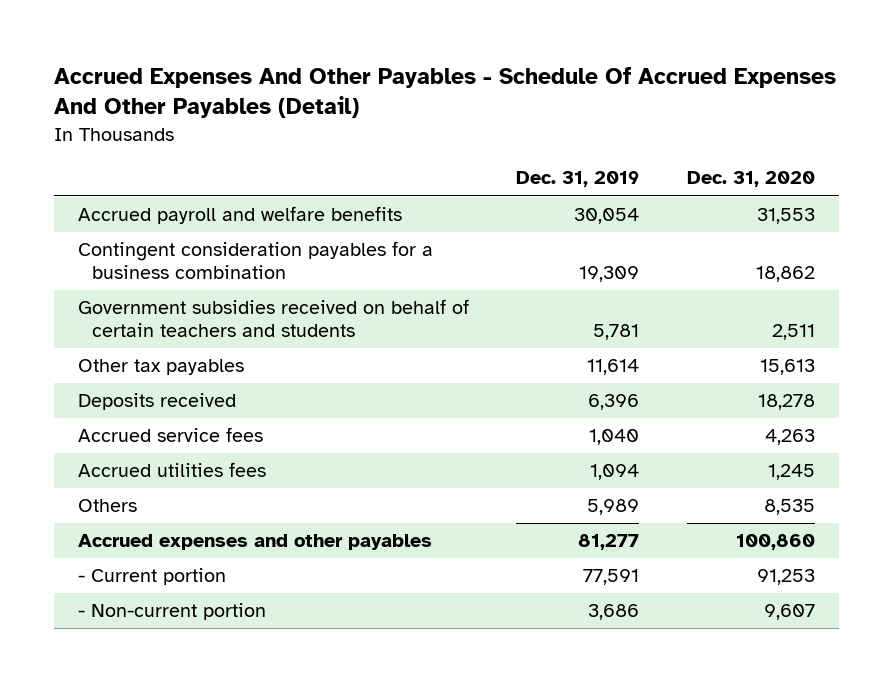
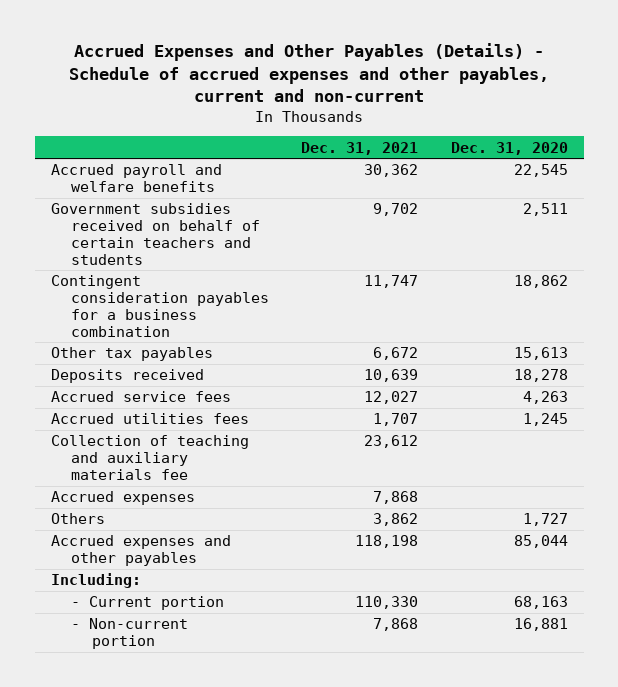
- Accrued Expenses And Other Payables - Schedule Of Accrued Expenses And Other Payables (Detail)
+ Accrued Expenses and Other Payables (Details) - Schedule of accrued expenses and other payables, current and non-current
- | Dec. 31, 2019 | Dec. 31, 2020
+ | Dec. 31, 2021 | Dec. 31, 2020
- Accrued payroll and welfare benefits | 30,054 | 31,553
+ Accrued payroll and welfare benefits | 30,362 | 22,545
moved down: Contingent consideration payables for a business combination | 11,747 | 18,862
- Others | 5,989 | 8,535
- Accrued expenses and other payables | 81,277 | 100,860
- - Current portion | 77,591 | 91,253
- - Non-current portion | 3,686 | 9,607
+ Collection of teaching and auxiliary materials fee | 23,612 |
+ Accrued expenses | 7,868 |
+ Others | 3,862 | 1,727
+ Accrued expenses and other payables | 118,198 | 85,044
+ Including:
+ - Current portion | 110,330 | 68,163
+ - Non-current portion | 7,868 | 16,881

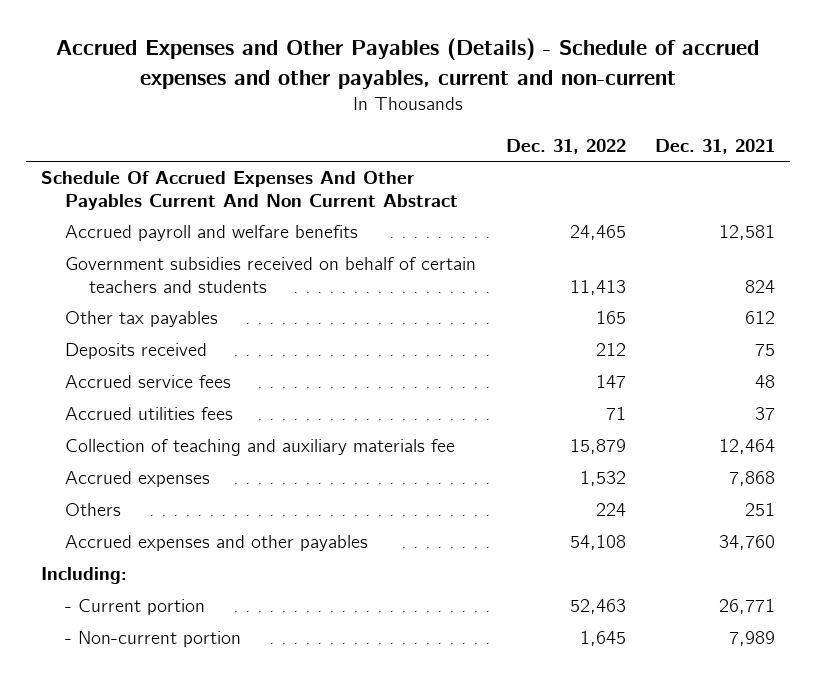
- | Dec. 31, 2021 | Dec. 31, 2020
+ | Dec. 31, 2022 | Dec. 31, 2021
- Accrued payroll and welfare benefits | 30,362 | 22,545
- Government subsidies received on behalf of certain teachers and students | 9,702 | 2,511
- Contingent consideration payables for a business combination | 11,747 | 18,862
- Other tax payables | 6,672 | 15,613
- Deposits received | 10,639 | 18,278
- Accrued service fees | 12,027 | 4,263
- Accrued utilities fees | 1,707 | 1,245
- Collection of teaching and auxiliary materials fee | 23,612 |
+ Schedule Of Accrued Expenses And Other Payables Current And Non Current Abstract
+ Accrued payroll and welfare benefits | 24,465 | 12,581
+ Government subsidies received on behalf of certain teachers and students | 11,413 | 824
+ Other tax payables | 165 | 612
+ Deposits received | 212 | 75
+ Accrued service fees | 147 | 48
+ Accrued utilities fees | 71 | 37
+ Collection of teaching and auxiliary materials fee | 15,879 | 12,464
- Others | 3,862 | 1,727
- Accrued expenses and other payables | 118,198 | 85,044
+ Others | 224 | 251
+ Accrued expenses and other payables | 54,108 | 34,760
- - Current portion | 110,330 | 68,163
- - Non-current portion | 7,868 | 16,881
+ - Current portion | 52,463 | 26,771
+ - Non-current portion | 1,645 | 7,989

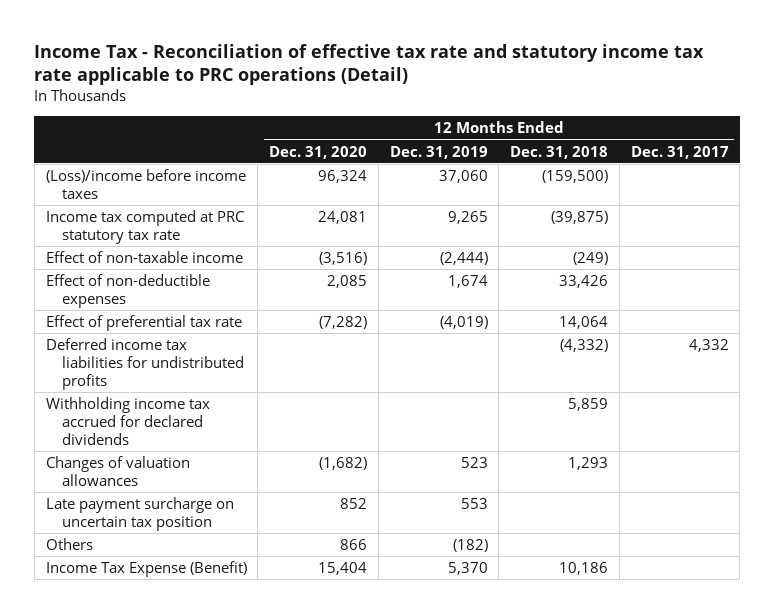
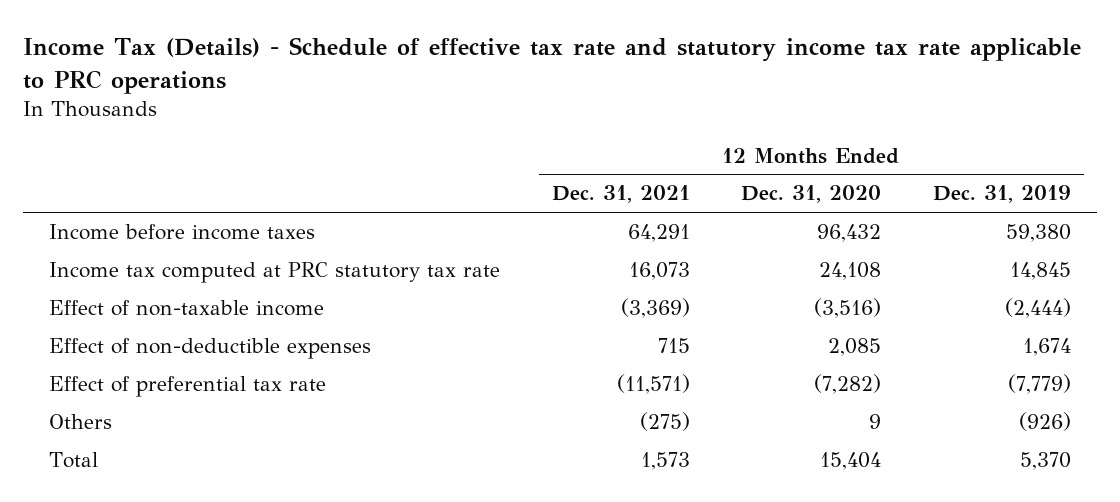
- Income Tax - Reconciliation of effective tax rate and statutory income tax rate applicable to PRC operations (Detail)
+ Income Tax (Details) - Schedule of effective tax rate and statutory income tax rate applicable to PRC operations
- | 12 Months Ended Dec. 31, 2020 | 12 Months Ended Dec. 31, 2019 | 12 Months Ended Dec. 31, 2018 | 12 Months Ended Dec. 31, 2017
+ | 12 Months Ended Dec. 31, 2021 | 12 Months Ended Dec. 31, 2020 | 12 Months Ended Dec. 31, 2019
- (Loss)/income before income taxes | 96,324 | 37,060 | (159,500) |
- Income tax computed at PRC statutory tax rate | 24,081 | 9,265 | (39,875) |
+ Income before income taxes | 64,291 | 96,432 | 59,380
+ Income tax computed at PRC statutory tax rate | 16,073 | 24,108 | 14,845
- Effect of preferential tax rate | (7,282) | (4,019) | 14,064 |
- Deferred income tax liabilities for undistributed profits | | | (4,332) | 4,332
- Withholding income tax accrued for declared dividends | | | 5,859 |
- Changes of valuation allowances | (1,682) | 523 | 1,293 |
- Late payment surcharge on uncertain tax position | 852 | 553 | |
- Others | 866 | (182) | |
- Income Tax Expense (Benefit) | 15,404 | 5,370 | 10,186 |
+ Effect of preferential tax rate | (11,571) | (7,282) | (7,779)
+ Others | (275) | 9 | (926)
+ Total | 1,573 | 15,404 | 5,370

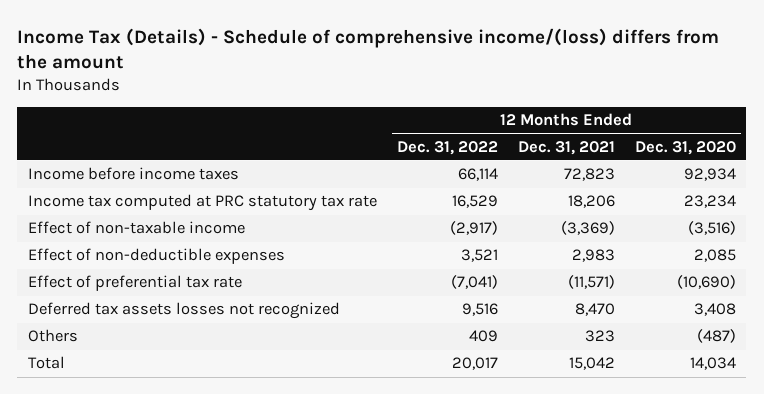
- Income Tax (Details) - Schedule of effective tax rate and statutory income tax rate applicable to PRC operations
+ Income Tax (Details) - Schedule of comprehensive income/(loss) differs from the amount
- | 12 Months Ended Dec. 31, 2021 | 12 Months Ended Dec. 31, 2020 | 12 Months Ended Dec. 31, 2019
+ | 12 Months Ended Dec. 31, 2022 | 12 Months Ended Dec. 31, 2021 | 12 Months Ended Dec. 31, 2020
- Income before income taxes | 64,291 | 96,432 | 59,380
- Income tax computed at PRC statutory tax rate | 16,073 | 24,108 | 14,845
+ Income before income taxes | 66,114 | 72,823 | 92,934
+ Income tax computed at PRC statutory tax rate | 16,529 | 18,206 | 23,234
- Effect of non-deductible expenses | 715 | 2,085 | 1,674
- Effect of preferential tax rate | (11,571) | (7,282) | (7,779)
- Others | (275) | 9 | (926)
- Total | 1,573 | 15,404 | 5,370
+ Effect of non-deductible expenses | 3,521 | 2,983 | 2,085
+ Effect of preferential tax rate | (7,041) | (11,571) | (10,690)
+ Deferred tax assets losses not recognized | 9,516 | 8,470 | 3,408
+ Others | 409 | 323 | (487)
+ Total | 20,017 | 15,042 | 14,034

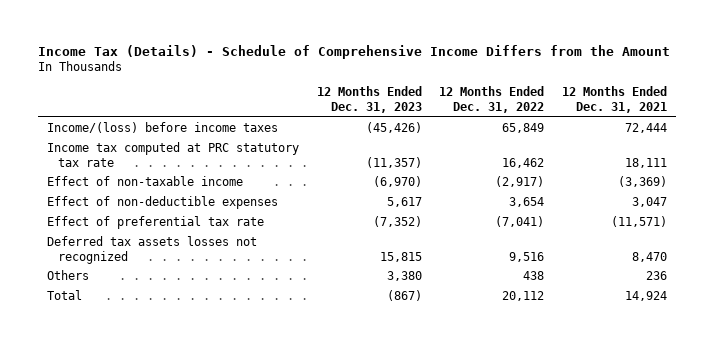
- Income Tax (Details) - Schedule of comprehensive income/(loss) differs from the amount
+ Income Tax (Details) - Schedule of Comprehensive Income Differs from the Amount
- | 12 Months Ended Dec. 31, 2022 | 12 Months Ended Dec. 31, 2021 | 12 Months Ended Dec. 31, 2020
+ | 12 Months Ended Dec. 31, 2023 | 12 Months Ended Dec. 31, 2022 | 12 Months Ended Dec. 31, 2021
- Income before income taxes | 66,114 | 72,823 | 92,934
- Income tax computed at PRC statutory tax rate | 16,529 | 18,206 | 23,234
+ Income/(loss) before income taxes | (45,426) | 65,849 | 72,444
+ Income tax computed at PRC statutory tax rate | (11,357) | 16,462 | 18,111
- Effect of non-deductible expenses | 3,521 | 2,983 | 2,085
+ Effect of non-deductible expenses | 5,617 | 3,654 | 3,047
- Others | 409 | 323 | (487)
- Total | 20,017 | 15,042 | 14,034
+ Others | 3,380 | 438 | 236
+ Total | (867) | 20,112 | 14,924

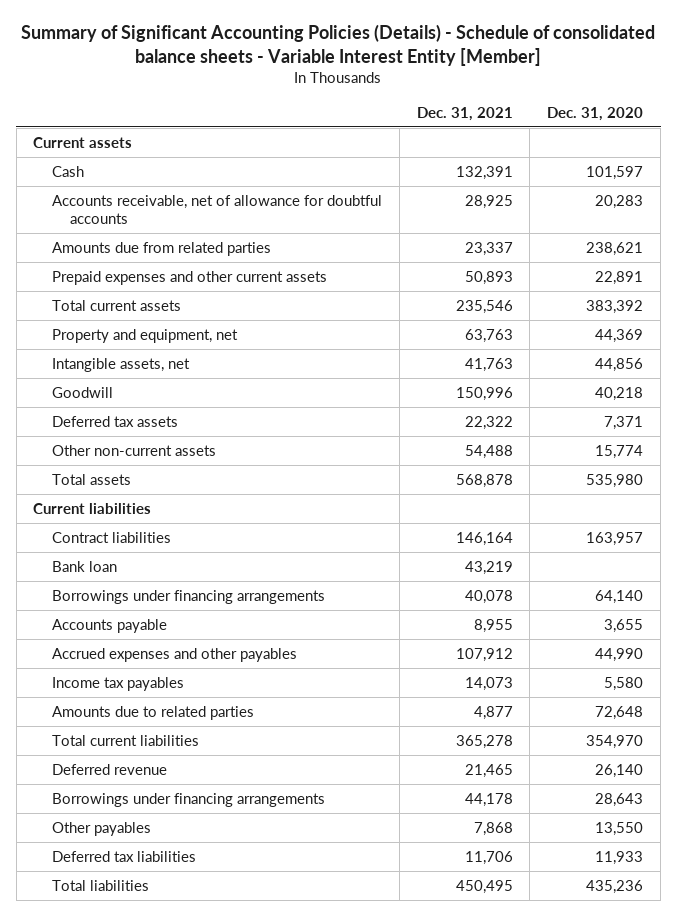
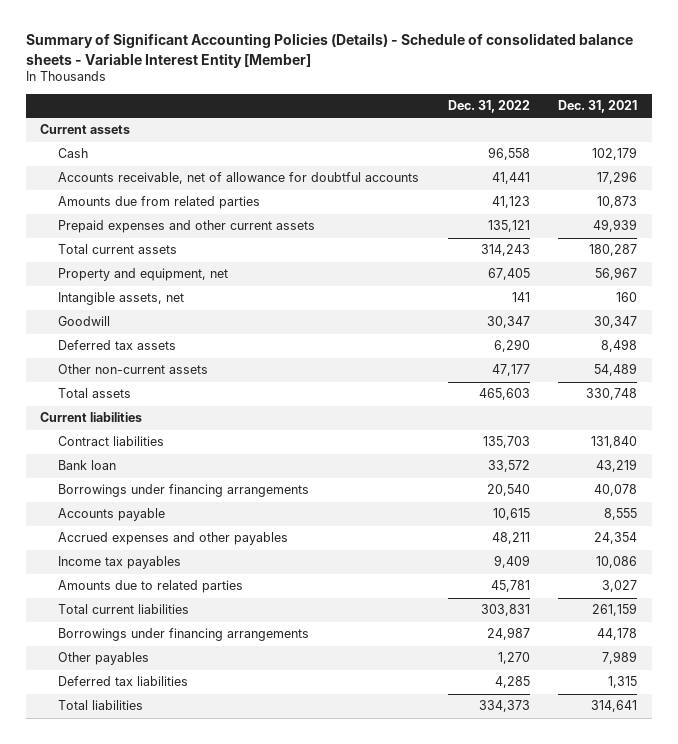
- | Dec. 31, 2021 | Dec. 31, 2020
+ | Dec. 31, 2022 | Dec. 31, 2021
- Cash | 132,391 | 101,597
- Accounts receivable, net of allowance for doubtful accounts | 28,925 | 20,283
- Amounts due from related parties | 23,337 | 238,621
- Prepaid expenses and other current assets | 50,893 | 22,891
- Total current assets | 235,546 | 383,392
- Property and equipment, net | 63,763 | 44,369
- Intangible assets, net | 41,763 | 44,856
- Goodwill | 150,996 | 40,218
- Deferred tax assets | 22,322 | 7,371
- Other non-current assets | 54,488 | 15,774
- Total assets | 568,878 | 535,980
+ Cash | 96,558 | 102,179
+ Accounts receivable, net of allowance for doubtful accounts | 41,441 | 17,296
+ Amounts due from related parties | 41,123 | 10,873
+ Prepaid expenses and other current assets | 135,121 | 49,939
+ Total current assets | 314,243 | 180,287
+ Property and equipment, net | 67,405 | 56,967
+ Intangible assets, net | 141 | 160
+ Goodwill | 30,347 | 30,347
+ Deferred tax assets | 6,290 | 8,498
+ Other non-current assets | 47,177 | 54,489
+ Total assets | 465,603 | 330,748
- Contract liabilities | 146,164 | 163,957
+ Contract liabilities | 135,703 | 131,840
- Accounts payable | 8,955 | 3,655
- Accrued expenses and other payables | 107,912 | 44,990
- Income tax payables | 14,073 | 5,580
- Amounts due to related parties | 4,877 | 72,648
- Total current liabilities | 365,278 | 354,970
- Deferred revenue | 21,465 | 26,140
+ Accounts payable | 10,615 | 8,555
+ Accrued expenses and other payables | 48,211 | 24,354
+ Income tax payables | 9,409 | 10,086
+ Amounts due to related parties | 45,781 | 3,027
+ Total current liabilities | 303,831 | 261,159
- Other payables | 7,868 | 13,550
- Deferred tax liabilities | 11,706 | 11,933
- Total liabilities | 450,495 | 435,236
+ Other payables | 1,270 | 7,989
+ Deferred tax liabilities | 4,285 | 1,315
+ Total liabilities | 334,373 | 314,641

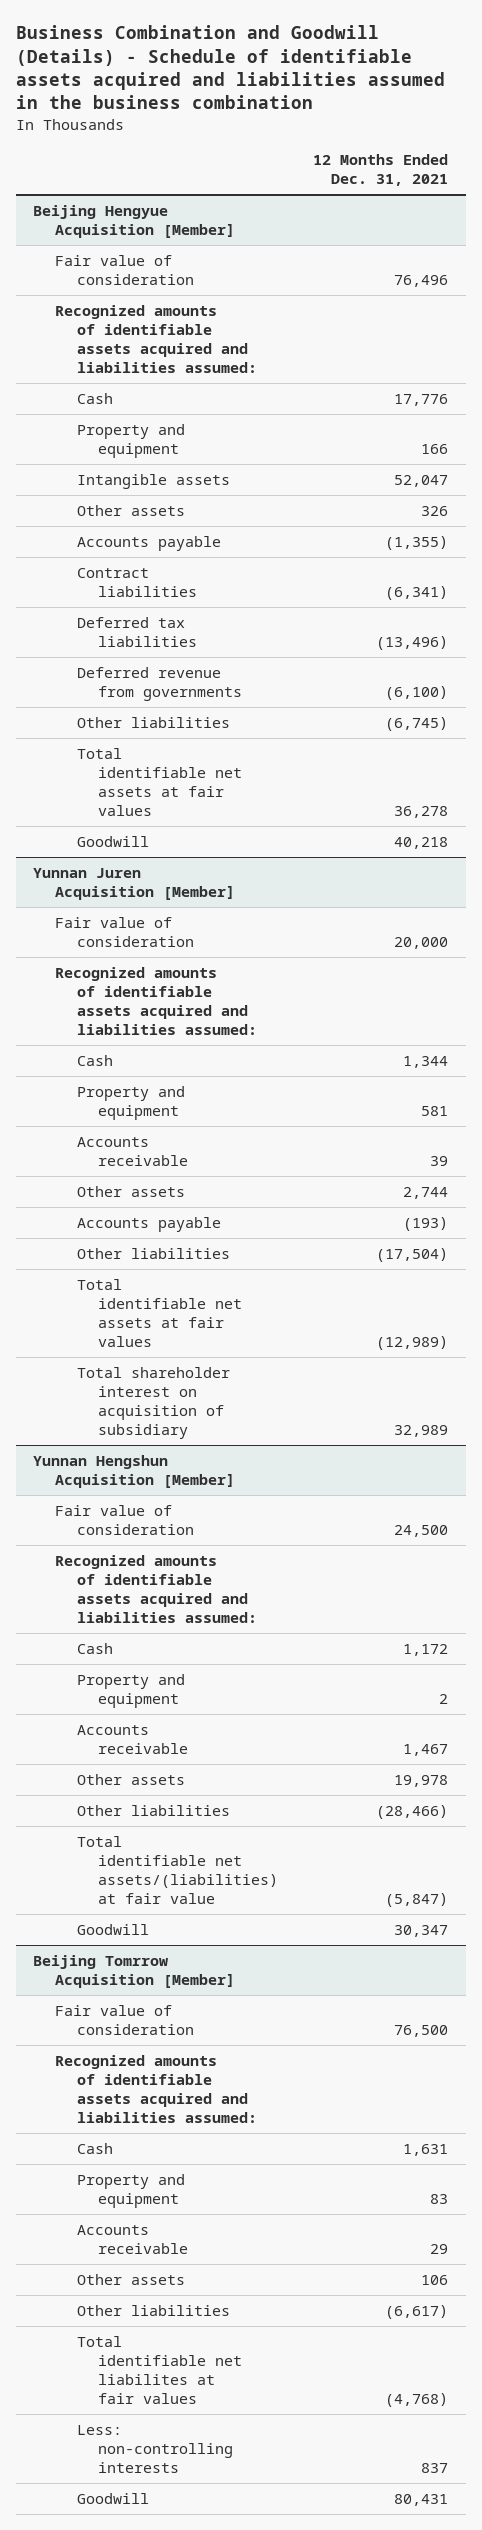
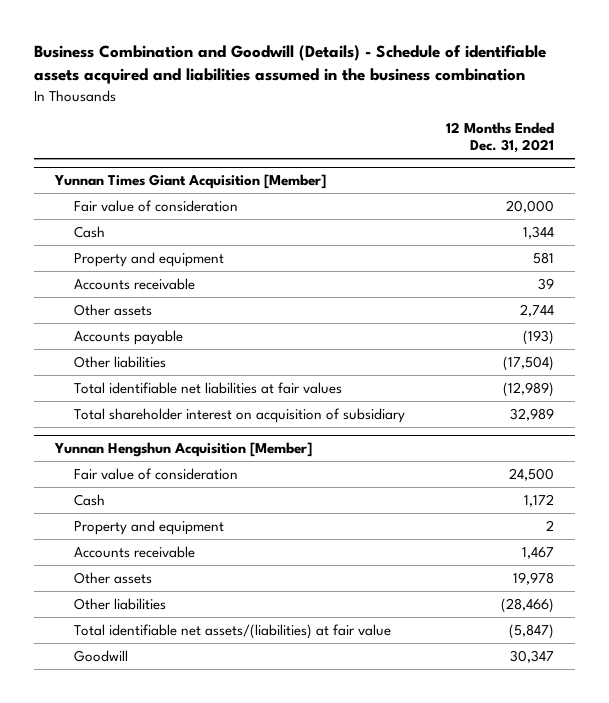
- Beijing Hengyue Acquisition [Member]
- Fair value of consideration | 76,496
- Recognized amounts of identifiable assets acquired and liabilities assumed:
- Cash | 17,776
- Property and equipment | 166
- Intangible assets | 52,047
- Other assets | 326
- Accounts payable | (1,355)
- Contract liabilities | (6,341)
- Deferred tax liabilities | (13,496)
- Deferred revenue from governments | (6,100)
- Other liabilities | (6,745)
- Total identifiable net assets at fair values | 36,278
- Goodwill | 40,218
- Yunnan Juren Acquisition [Member]
+ Yunnan Times Giant Acquisition [Member]
- Recognized amounts of identifiable assets acquired and liabilities assumed:
- Total identifiable net assets at fair values | (12,989)
+ Total identifiable net liabilities at fair values | (12,989)
@ Yunnan Hengshun Acquisition [Member]
- Recognized amounts of identifiable assets acquired and liabilities assumed:
- Beijing Tomrrow Acquisition [Member]
- Fair value of consideration | 76,500
- Recognized amounts of identifiable assets acquired and liabilities assumed:
- Cash | 1,631
- Property and equipment | 83
- Accounts receivable | 29
- Other assets | 106
- Other liabilities | (6,617)
- Total identifiable net liabilites at fair values | (4,768)
- Less: non-controlling interests | 837
- Goodwill | 80,431

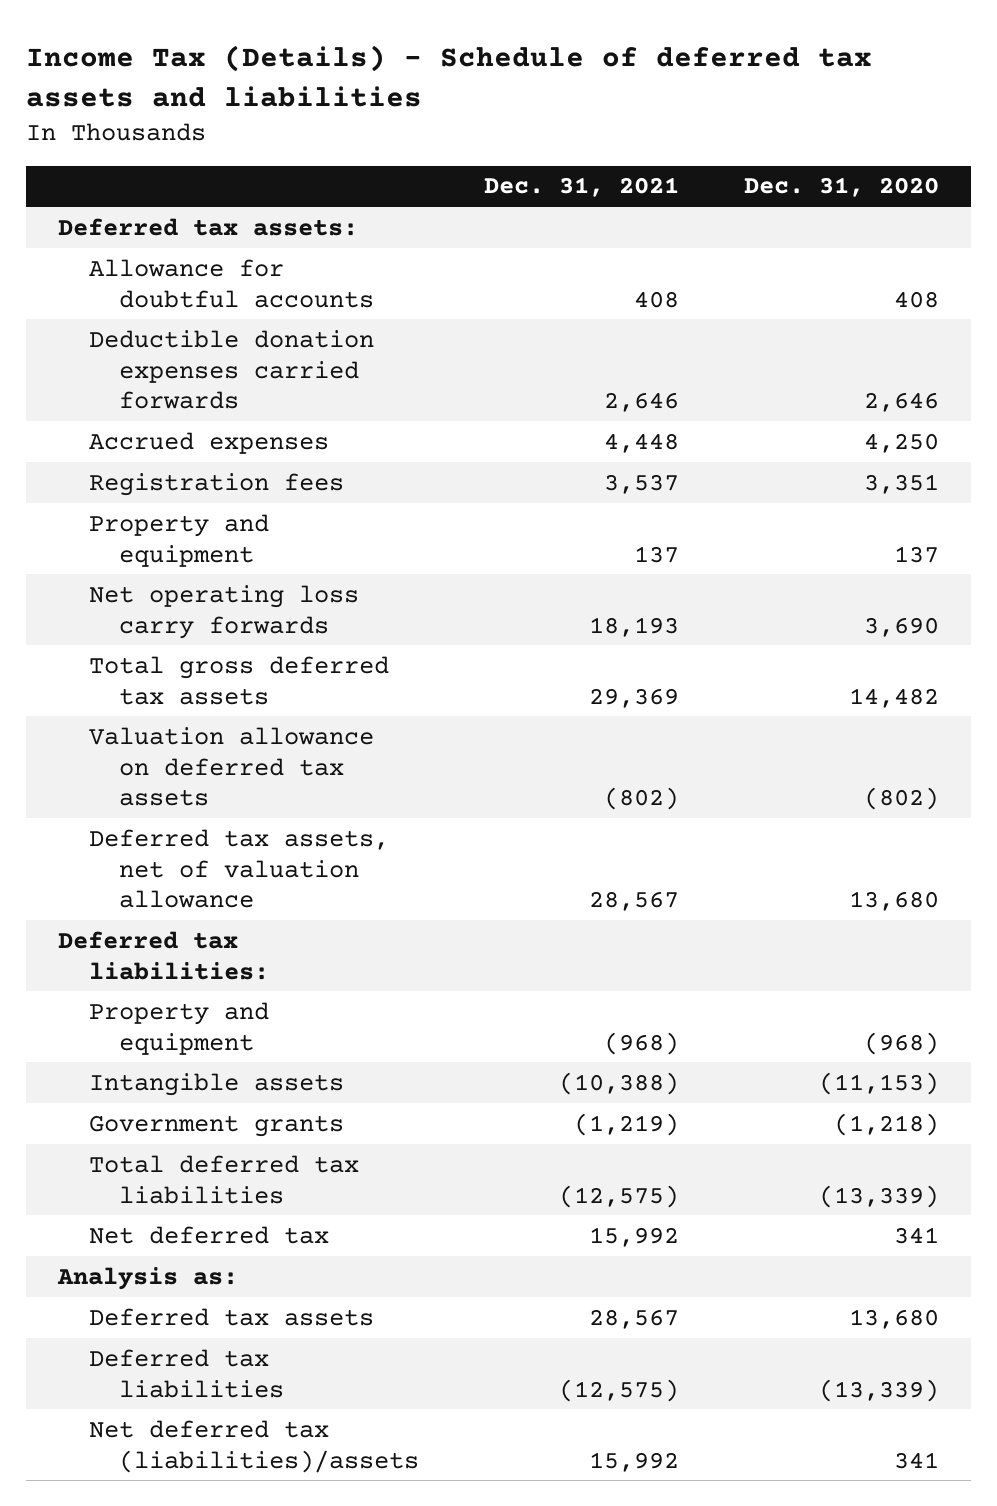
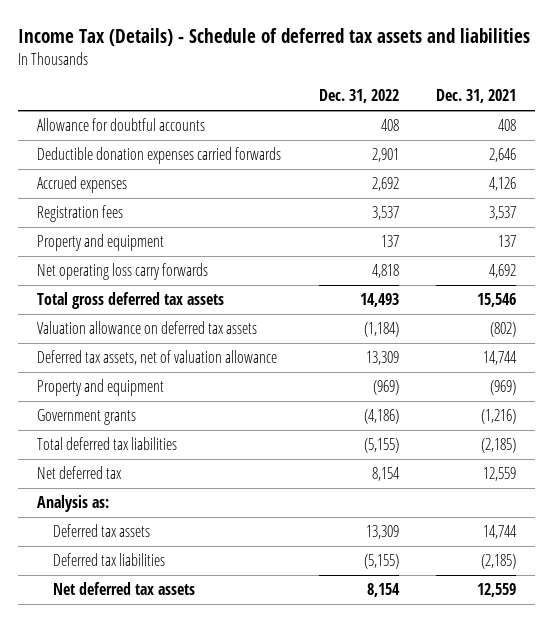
- | Dec. 31, 2021 | Dec. 31, 2020
+ | Dec. 31, 2022 | Dec. 31, 2021
- Deferred tax assets:
- Accrued expenses | 4,448 | 4,250
+ Accrued expenses | 2,692 | 4,126
- Net operating loss carry forwards | 18,193 | 3,690
- Total gross deferred tax assets | 29,369 | 14,482
+ Net operating loss carry forwards | 4,818 | 4,692
+ Total gross deferred tax assets | 14,493 | 15,546
- Deferred tax assets, net of valuation allowance | 28,567 | 13,680
- Deferred tax liabilities:
- Property and equipment | (968) | (968)
- Intangible assets | (10,388) | (11,153)
- Government grants | (1,219) | (1,218)
- Total deferred tax liabilities | (12,575) | (13,339)
- Net deferred tax | 15,992 | 341
+ Deferred tax assets, net of valuation allowance | 13,309 | 14,744
+ Property and equipment | (969) | (969)
+ Government grants | (4,186) | (1,216)
+ Total deferred tax liabilities | (5,155) | (2,185)
+ Net deferred tax | 8,154 | 12,559
- Deferred tax assets | 28,567 | 13,680
- Deferred tax liabilities | (12,575) | (13,339)
- Net deferred tax (liabilities)/assets | 15,992 | 341
+ Deferred tax assets | 13,309 | 14,744
+ Deferred tax liabilities | (5,155) | (2,185)
+ Net deferred tax assets | 8,154 | 12,559

